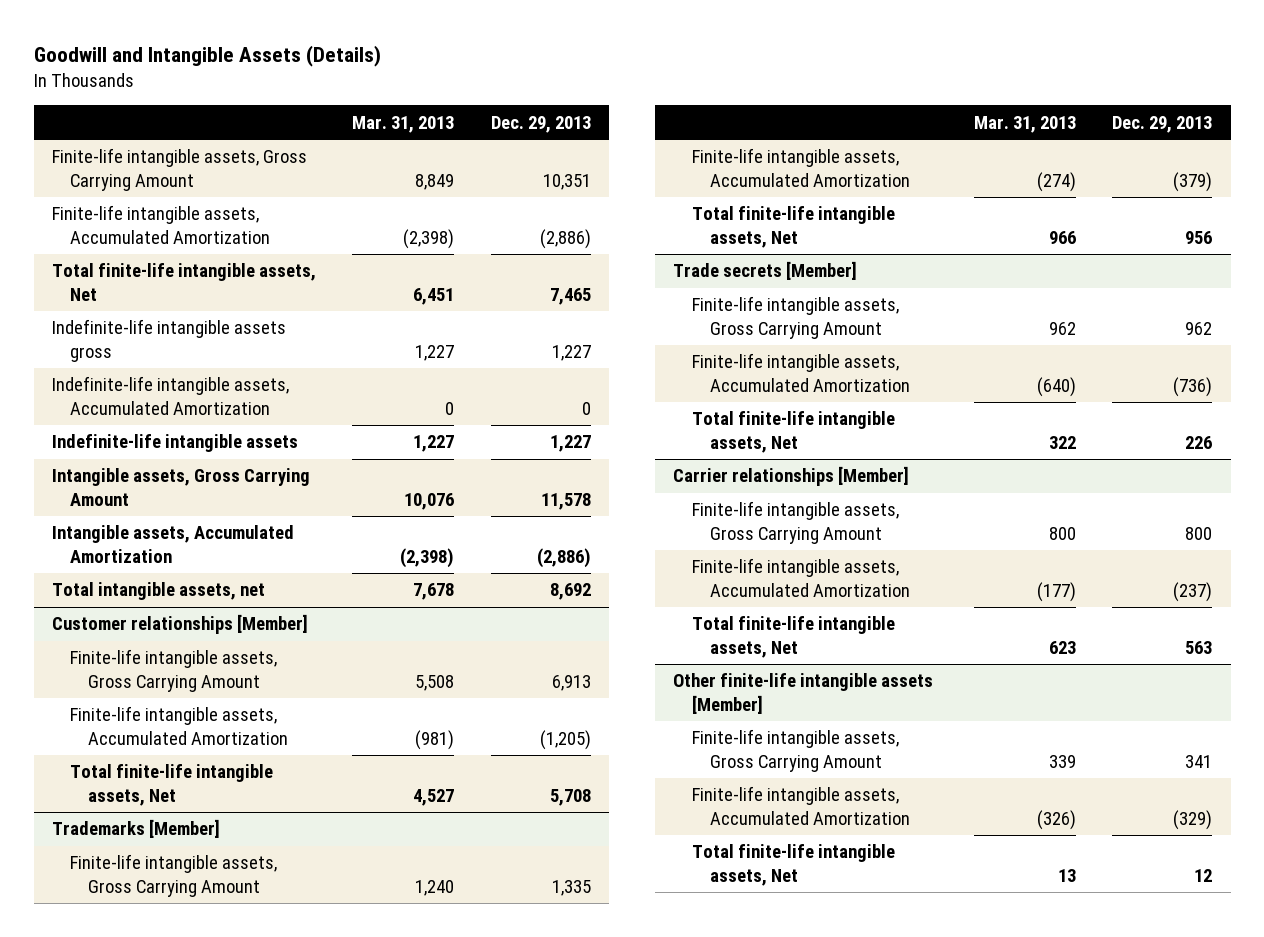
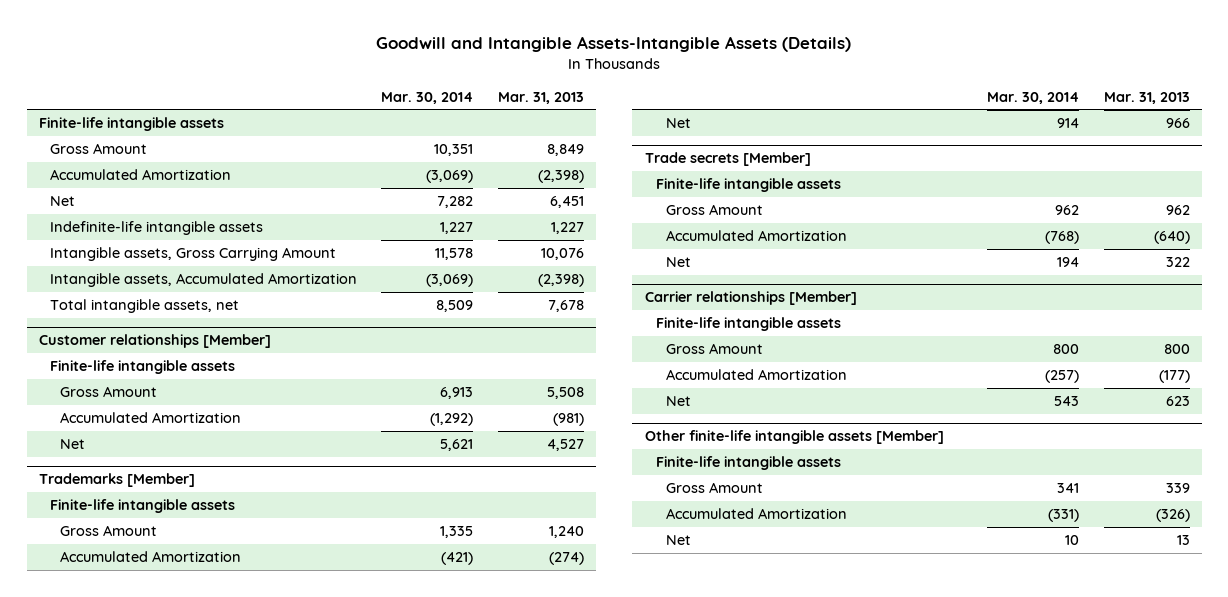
- Goodwill and Intangible Assets (Details)
+ Goodwill and Intangible Assets-Intangible Assets (Details)
- | Mar. 31, 2013 | Dec. 29, 2013
+ | Mar. 30, 2014 | Mar. 31, 2013
- Finite-life intangible assets, Gross Carrying Amount | 8,849 | 10,351
- Finite-life intangible assets, Accumulated Amortization | (2,398) | (2,886)
- Total finite-life intangible assets, Net | 6,451 | 7,465
- Indefinite-life intangible assets gross | 1,227 | 1,227
- Indefinite-life intangible assets, Accumulated Amortization | 0 | 0
+ Finite-life intangible assets
+ Gross Amount | 10,351 | 8,849
+ Accumulated Amortization | (3,069) | (2,398)
+ Net | 7,282 | 6,451
@ Customer relationships [Member]
- Finite-life intangible assets, Gross Carrying Amount | 5,508 | 6,913
- Finite-life intangible assets, Accumulated Amortization | (981) | (1,205)
- Total finite-life intangible assets, Net | 4,527 | 5,708
+ Finite-life intangible assets
+ Gross Amount | 6,913 | 5,508
+ Accumulated Amortization | (1,292) | (981)
+ Net | 5,621 | 4,527
@ Trademarks [Member]
- Finite-life intangible assets, Gross Carrying Amount | 1,240 | 1,335
- Finite-life intangible assets, Accumulated Amortization | (274) | (379)
- Total finite-life intangible assets, Net | 966 | 956
+ Finite-life intangible assets
+ Gross Amount | 1,335 | 1,240
+ Accumulated Amortization | (421) | (274)
+ Net | 914 | 966
@ Trade secrets [Member]
- Finite-life intangible assets, Gross Carrying Amount | 962 | 962
- Finite-life intangible assets, Accumulated Amortization | (640) | (736)
- Total finite-life intangible assets, Net | 322 | 226
+ Finite-life intangible assets
+ Gross Amount | 962 | 962
+ Accumulated Amortization | (768) | (640)
+ Net | 194 | 322
@ Carrier relationships [Member]
- Finite-life intangible assets, Gross Carrying Amount | 800 | 800
- Finite-life intangible assets, Accumulated Amortization | (177) | (237)
- Total finite-life intangible assets, Net | 623 | 563
+ Finite-life intangible assets
+ Gross Amount | 800 | 800
+ Accumulated Amortization | (257) | (177)
+ Net | 543 | 623
@ Other finite-life intangible assets [Member]
- Finite-life intangible assets, Gross Carrying Amount | 339 | 341
- Finite-life intangible assets, Accumulated Amortization | (326) | (329)
- Total finite-life intangible assets, Net | 13 | 12
+ Finite-life intangible assets
+ Gross Amount | 341 | 339
+ Accumulated Amortization | (331) | (326)
+ Net | 10 | 13

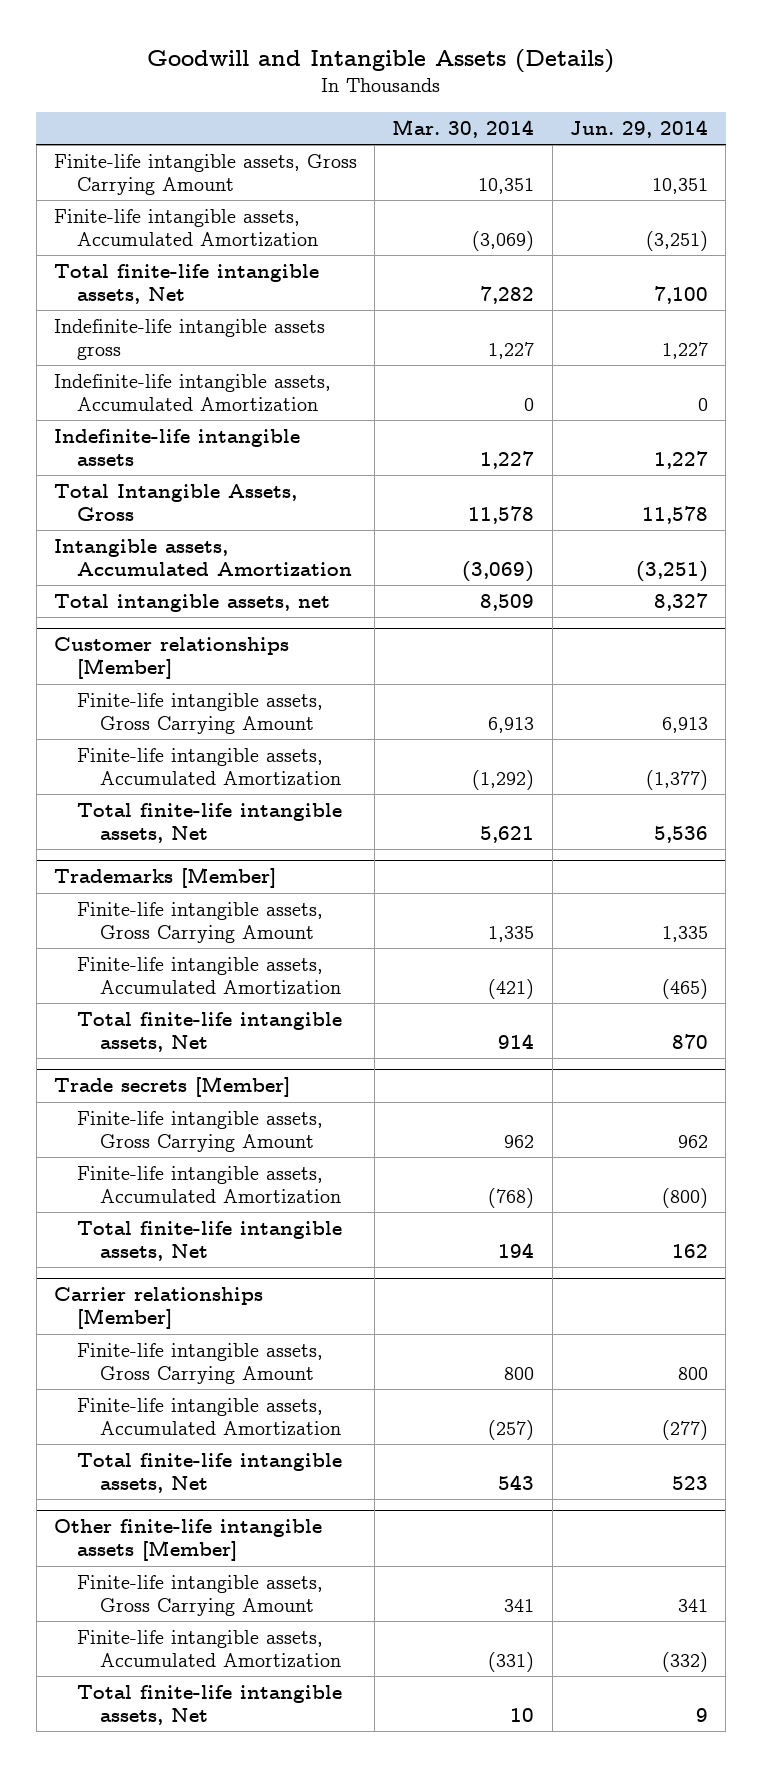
- Goodwill and Intangible Assets-Intangible Assets (Details)
+ Goodwill and Intangible Assets (Details)
- | Mar. 30, 2014 | Mar. 31, 2013
+ | Mar. 30, 2014 | Jun. 29, 2014
- Finite-life intangible assets
- Gross Amount | 10,351 | 8,849
- Accumulated Amortization | (3,069) | (2,398)
- Net | 7,282 | 6,451
+ Finite-life intangible assets, Gross Carrying Amount | 10,351 | 10,351
+ Finite-life intangible assets, Accumulated Amortization | (3,069) | (3,251)
+ Total finite-life intangible assets, Net | 7,282 | 7,100
+ Indefinite-life intangible assets gross | 1,227 | 1,227
+ Indefinite-life intangible assets, Accumulated Amortization | 0 | 0
- Intangible assets, Gross Carrying Amount | 11,578 | 10,076
+ Total Intangible Assets, Gross | 11,578 | 11,578
@ Customer relationships [Member]
- Finite-life intangible assets
- Gross Amount | 6,913 | 5,508
- Accumulated Amortization | (1,292) | (981)
- Net | 5,621 | 4,527
+ Finite-life intangible assets, Gross Carrying Amount | 6,913 | 6,913
+ Finite-life intangible assets, Accumulated Amortization | (1,292) | (1,377)
+ Total finite-life intangible assets, Net | 5,621 | 5,536
@ Trademarks [Member]
- Finite-life intangible assets
- Gross Amount | 1,335 | 1,240
- Accumulated Amortization | (421) | (274)
- Net | 914 | 966
+ Finite-life intangible assets, Gross Carrying Amount | 1,335 | 1,335
+ Finite-life intangible assets, Accumulated Amortization | (421) | (465)
+ Total finite-life intangible assets, Net | 914 | 870
@ Trade secrets [Member]
- Finite-life intangible assets
- Gross Amount | 962 | 962
- Accumulated Amortization | (768) | (640)
- Net | 194 | 322
+ Finite-life intangible assets, Gross Carrying Amount | 962 | 962
+ Finite-life intangible assets, Accumulated Amortization | (768) | (800)
+ Total finite-life intangible assets, Net | 194 | 162
@ Carrier relationships [Member]
- Finite-life intangible assets
- Gross Amount | 800 | 800
- Accumulated Amortization | (257) | (177)
- Net | 543 | 623
+ Finite-life intangible assets, Gross Carrying Amount | 800 | 800
+ Finite-life intangible assets, Accumulated Amortization | (257) | (277)
+ Total finite-life intangible assets, Net | 543 | 523
@ Other finite-life intangible assets [Member]
- Finite-life intangible assets
- Gross Amount | 341 | 339
- Accumulated Amortization | (331) | (326)
- Net | 10 | 13
+ Finite-life intangible assets, Gross Carrying Amount | 341 | 341
+ Finite-life intangible assets, Accumulated Amortization | (331) | (332)
+ Total finite-life intangible assets, Net | 10 | 9

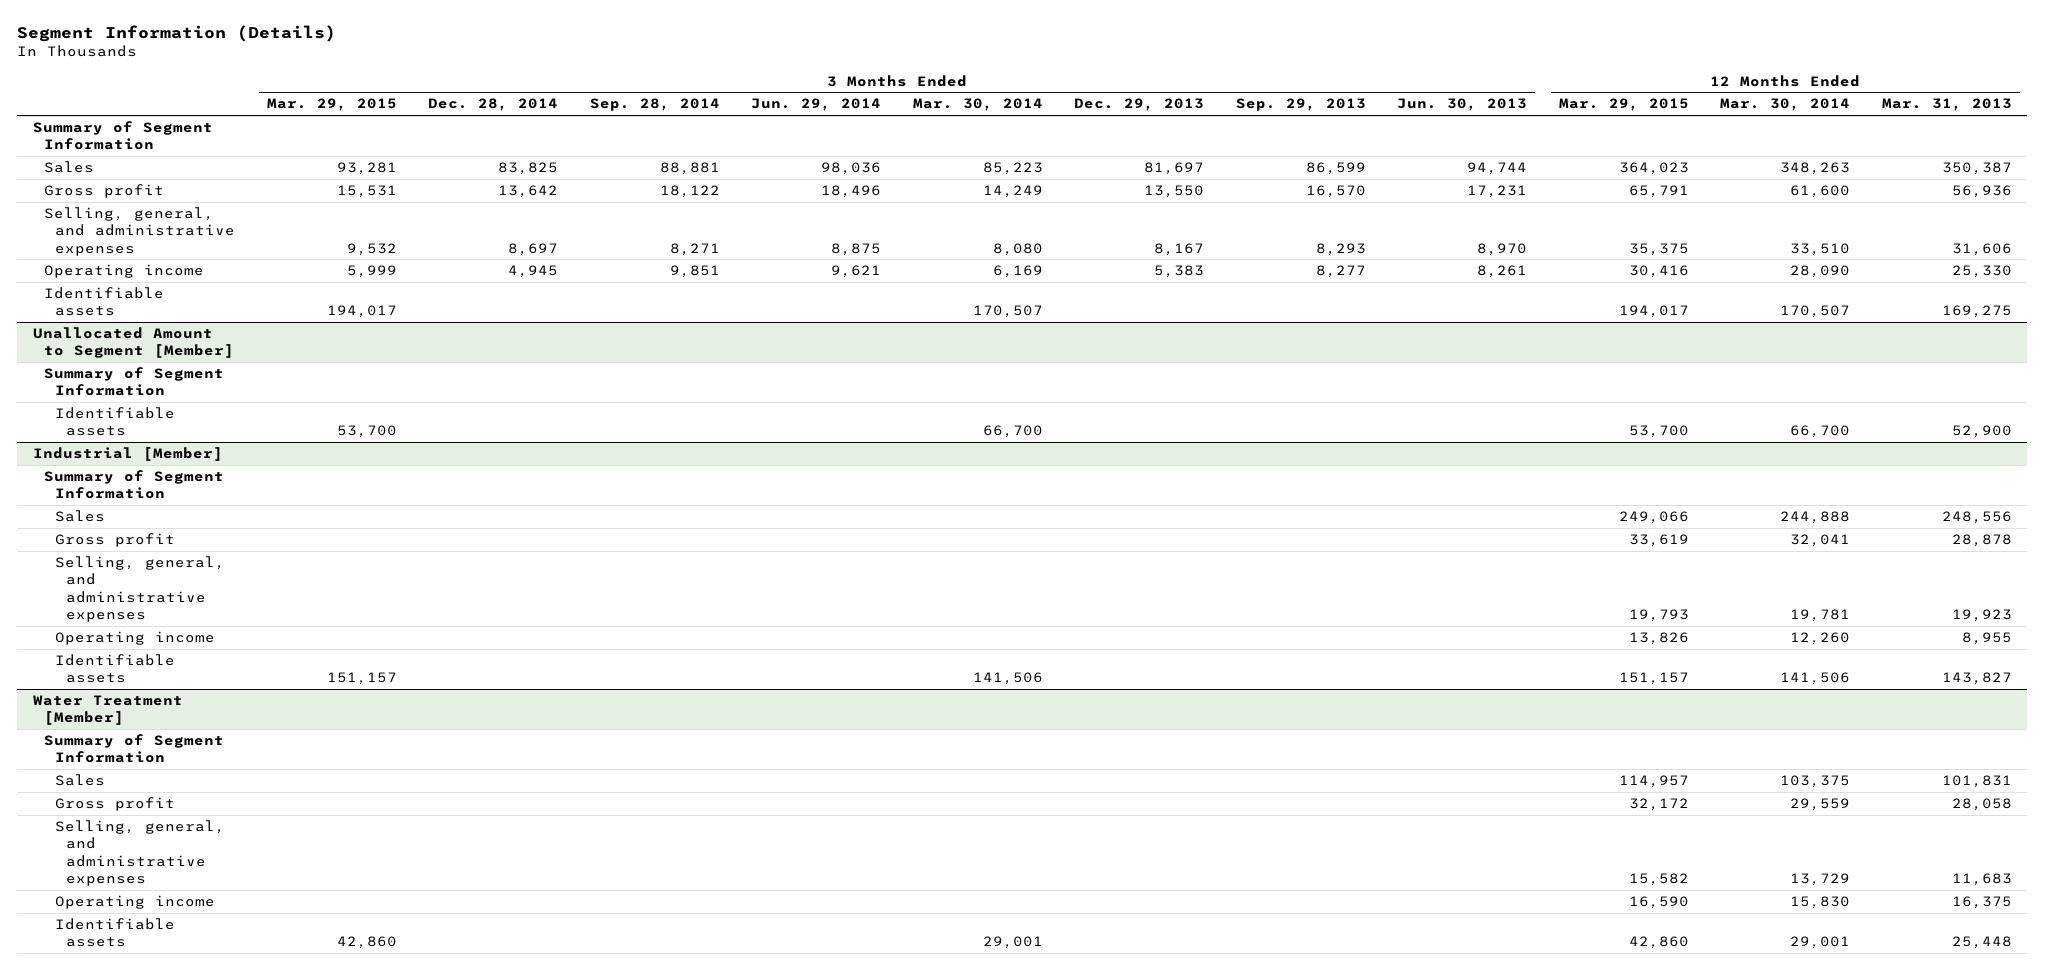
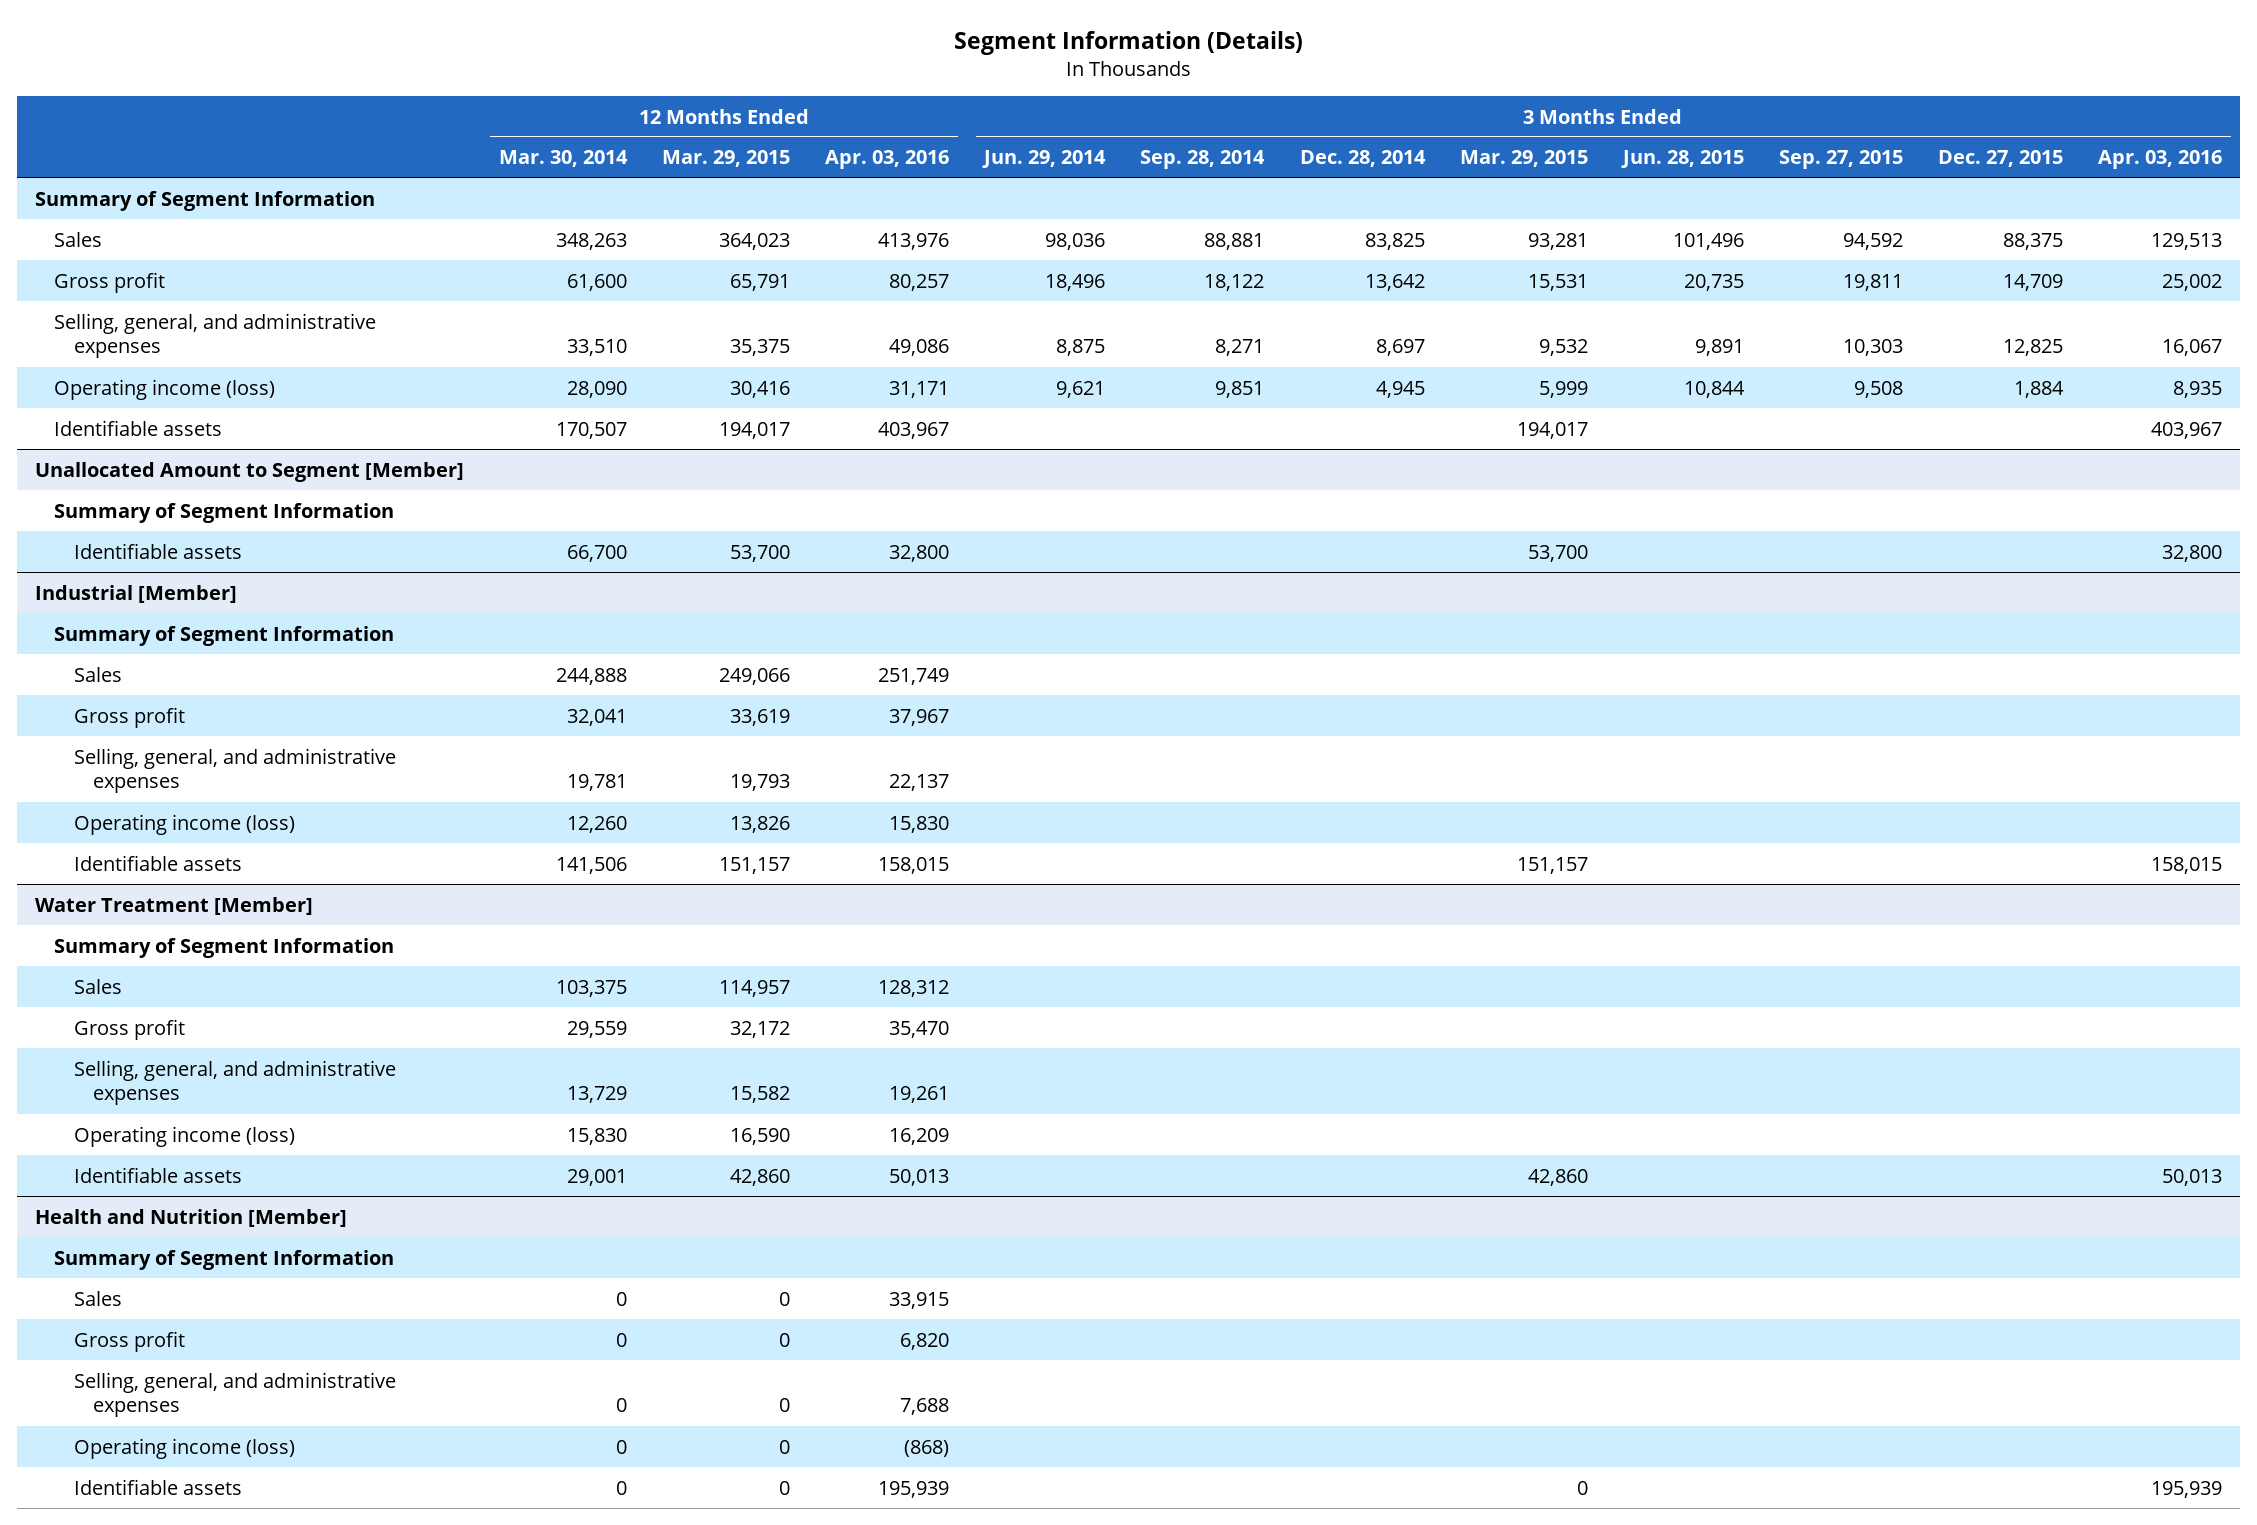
- | 3 Months Ended Mar. 29, 2015 | 3 Months Ended Dec. 28, 2014 | 3 Months Ended Sep. 28, 2014 | 3 Months Ended Jun. 29, 2014 | 3 Months Ended Mar. 30, 2014 | 3 Months Ended Dec. 29, 2013 | 3 Months Ended Sep. 29, 2013 | 3 Months Ended Jun. 30, 2013 | 12 Months Ended Mar. 29, 2015 | 12 Months Ended Mar. 30, 2014 | 12 Months Ended Mar. 31, 2013
+ | 12 Months Ended Mar. 30, 2014 | 12 Months Ended Mar. 29, 2015 | 12 Months Ended Apr. 03, 2016 | 3 Months Ended Jun. 29, 2014 | 3 Months Ended Sep. 28, 2014 | 3 Months Ended Dec. 28, 2014 | 3 Months Ended Mar. 29, 2015 | 3 Months Ended Jun. 28, 2015 | 3 Months Ended Sep. 27, 2015 | 3 Months Ended Dec. 27, 2015 | 3 Months Ended Apr. 03, 2016
- Operating income | 5,999 | 4,945 | 9,851 | 9,621 | 6,169 | 5,383 | 8,277 | 8,261 | 30,416 | 28,090 | 25,330
+ Operating income (loss) | 28,090 | 30,416 | 31,171 | 9,621 | 9,851 | 4,945 | 5,999 | 10,844 | 9,508 | 1,884 | 8,935
@ Industrial [Member]
- Operating income | | | | | | | | | 13,826 | 12,260 | 8,955
+ Operating income (loss) | 12,260 | 13,826 | 15,830 | | | | | | | |
@ Water Treatment [Member]
- Operating income | | | | | | | | | 16,590 | 15,830 | 16,375
+ Operating income (loss) | 15,830 | 16,590 | 16,209 | | | | | | | |
+ Health and Nutrition [Member]
+ Summary of Segment Information
+ Sales | 0 | 0 | 33,915 | | | | | | | |
+ Gross profit | 0 | 0 | 6,820 | | | | | | | |
+ Selling, general, and administrative expenses | 0 | 0 | 7,688 | | | | | | | |
+ Operating income (loss) | 0 | 0 | (868) | | | | | | | |
+ Identifiable assets | 0 | 0 | 195,939 | | | | 0 | | | | 195,939

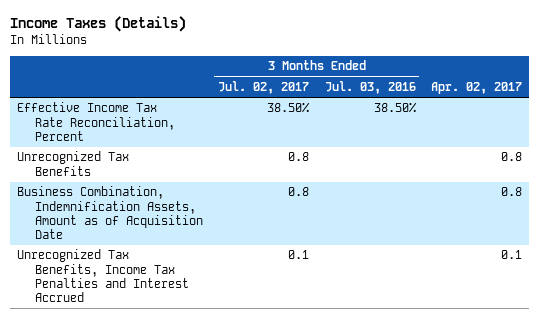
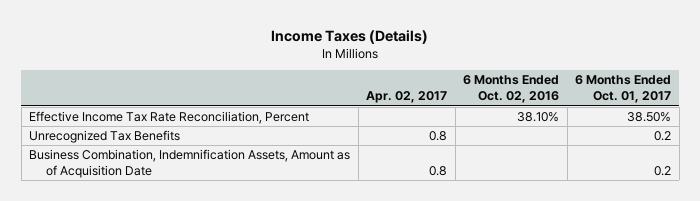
- | 3 Months Ended Jul. 02, 2017 | 3 Months Ended Jul. 03, 2016 | Apr. 02, 2017
+ | Apr. 02, 2017 | 6 Months Ended Oct. 02, 2016 | 6 Months Ended Oct. 01, 2017
- Unrecognized Tax Benefits, Income Tax Penalties and Interest Accrued | 0.1 | | 0.1

